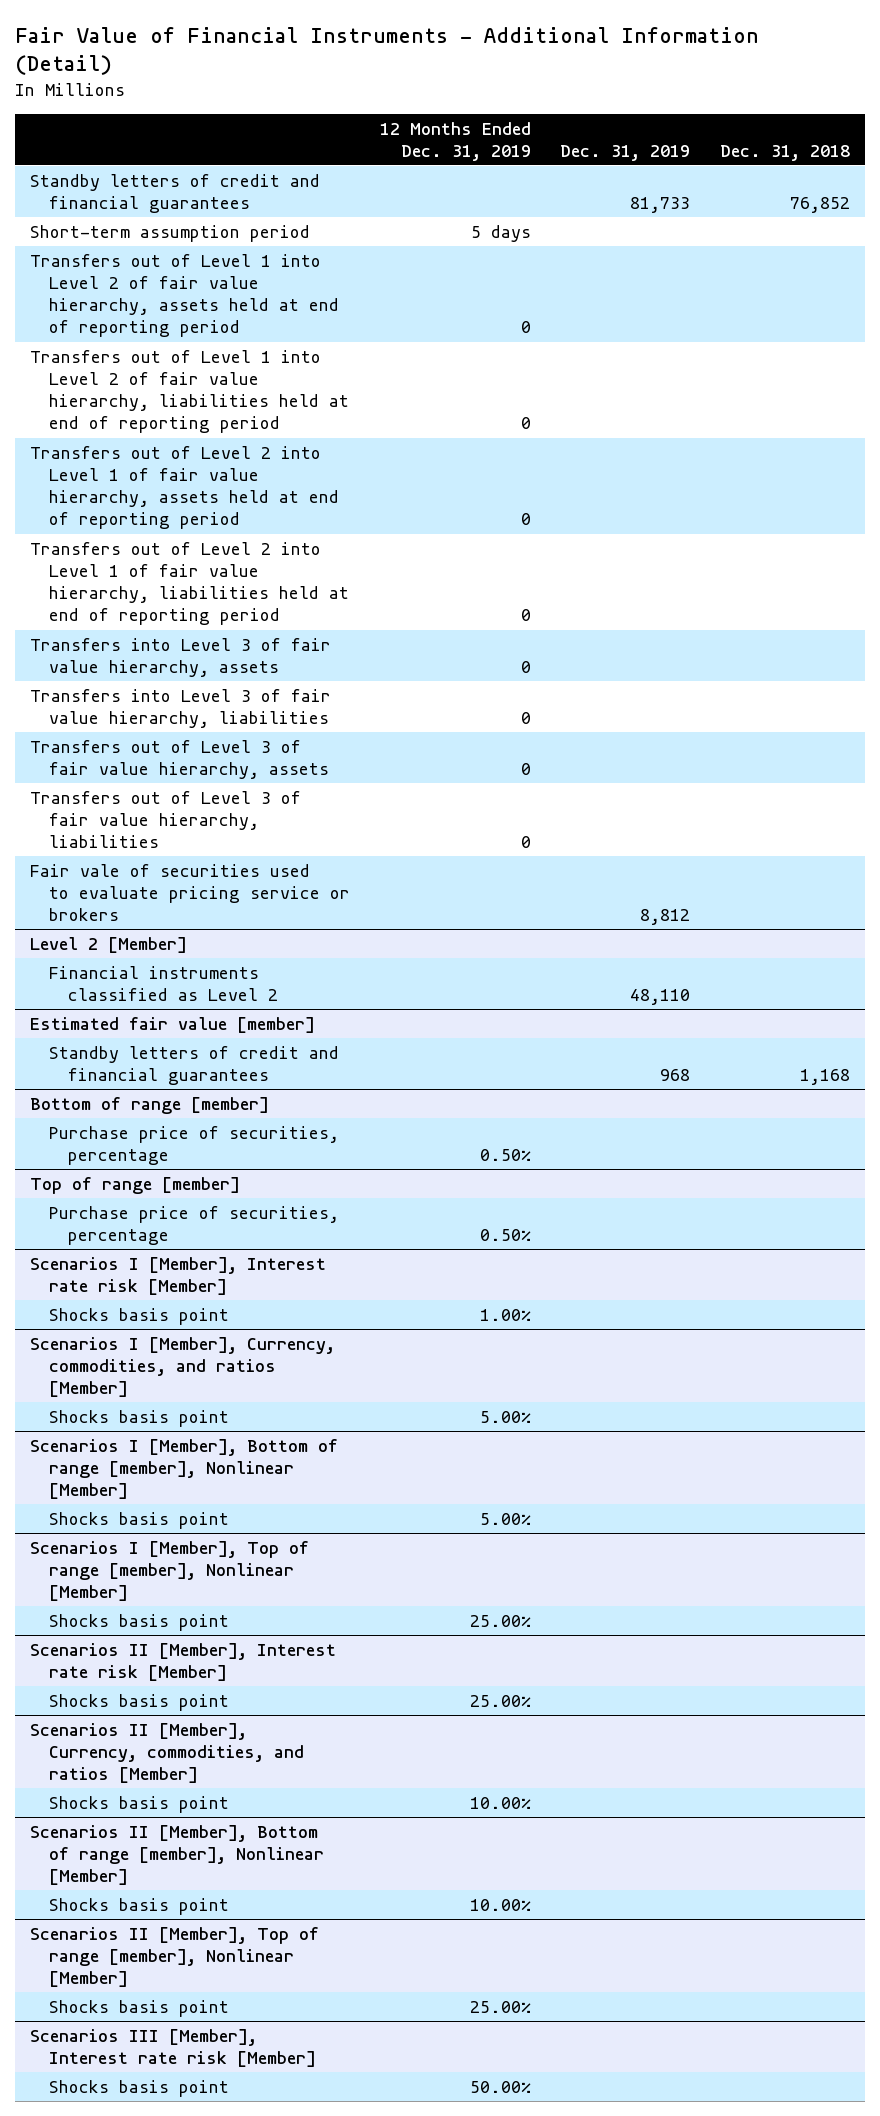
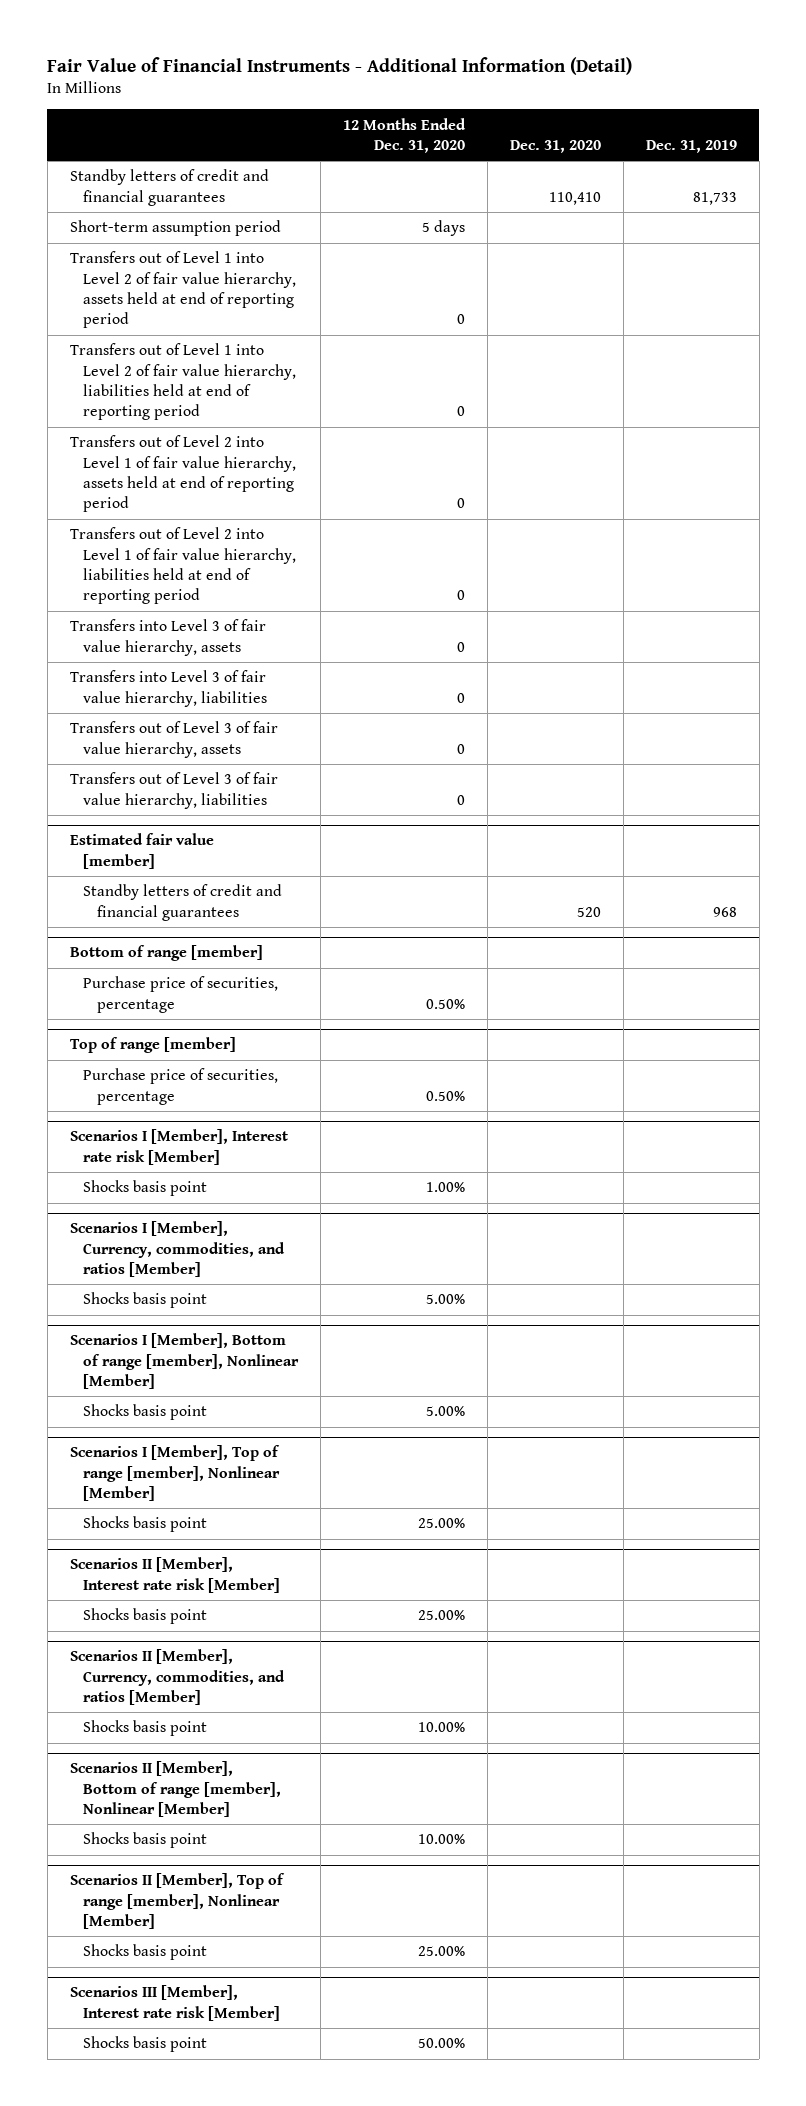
- | 12 Months Ended Dec. 31, 2019 | Dec. 31, 2019 | Dec. 31, 2018
+ | 12 Months Ended Dec. 31, 2020 | Dec. 31, 2020 | Dec. 31, 2019
- Fair vale of securities used to evaluate pricing service or brokers | | 8,812 |
- Level 2 [Member]
- Financial instruments classified as Level 2 | | 48,110 |

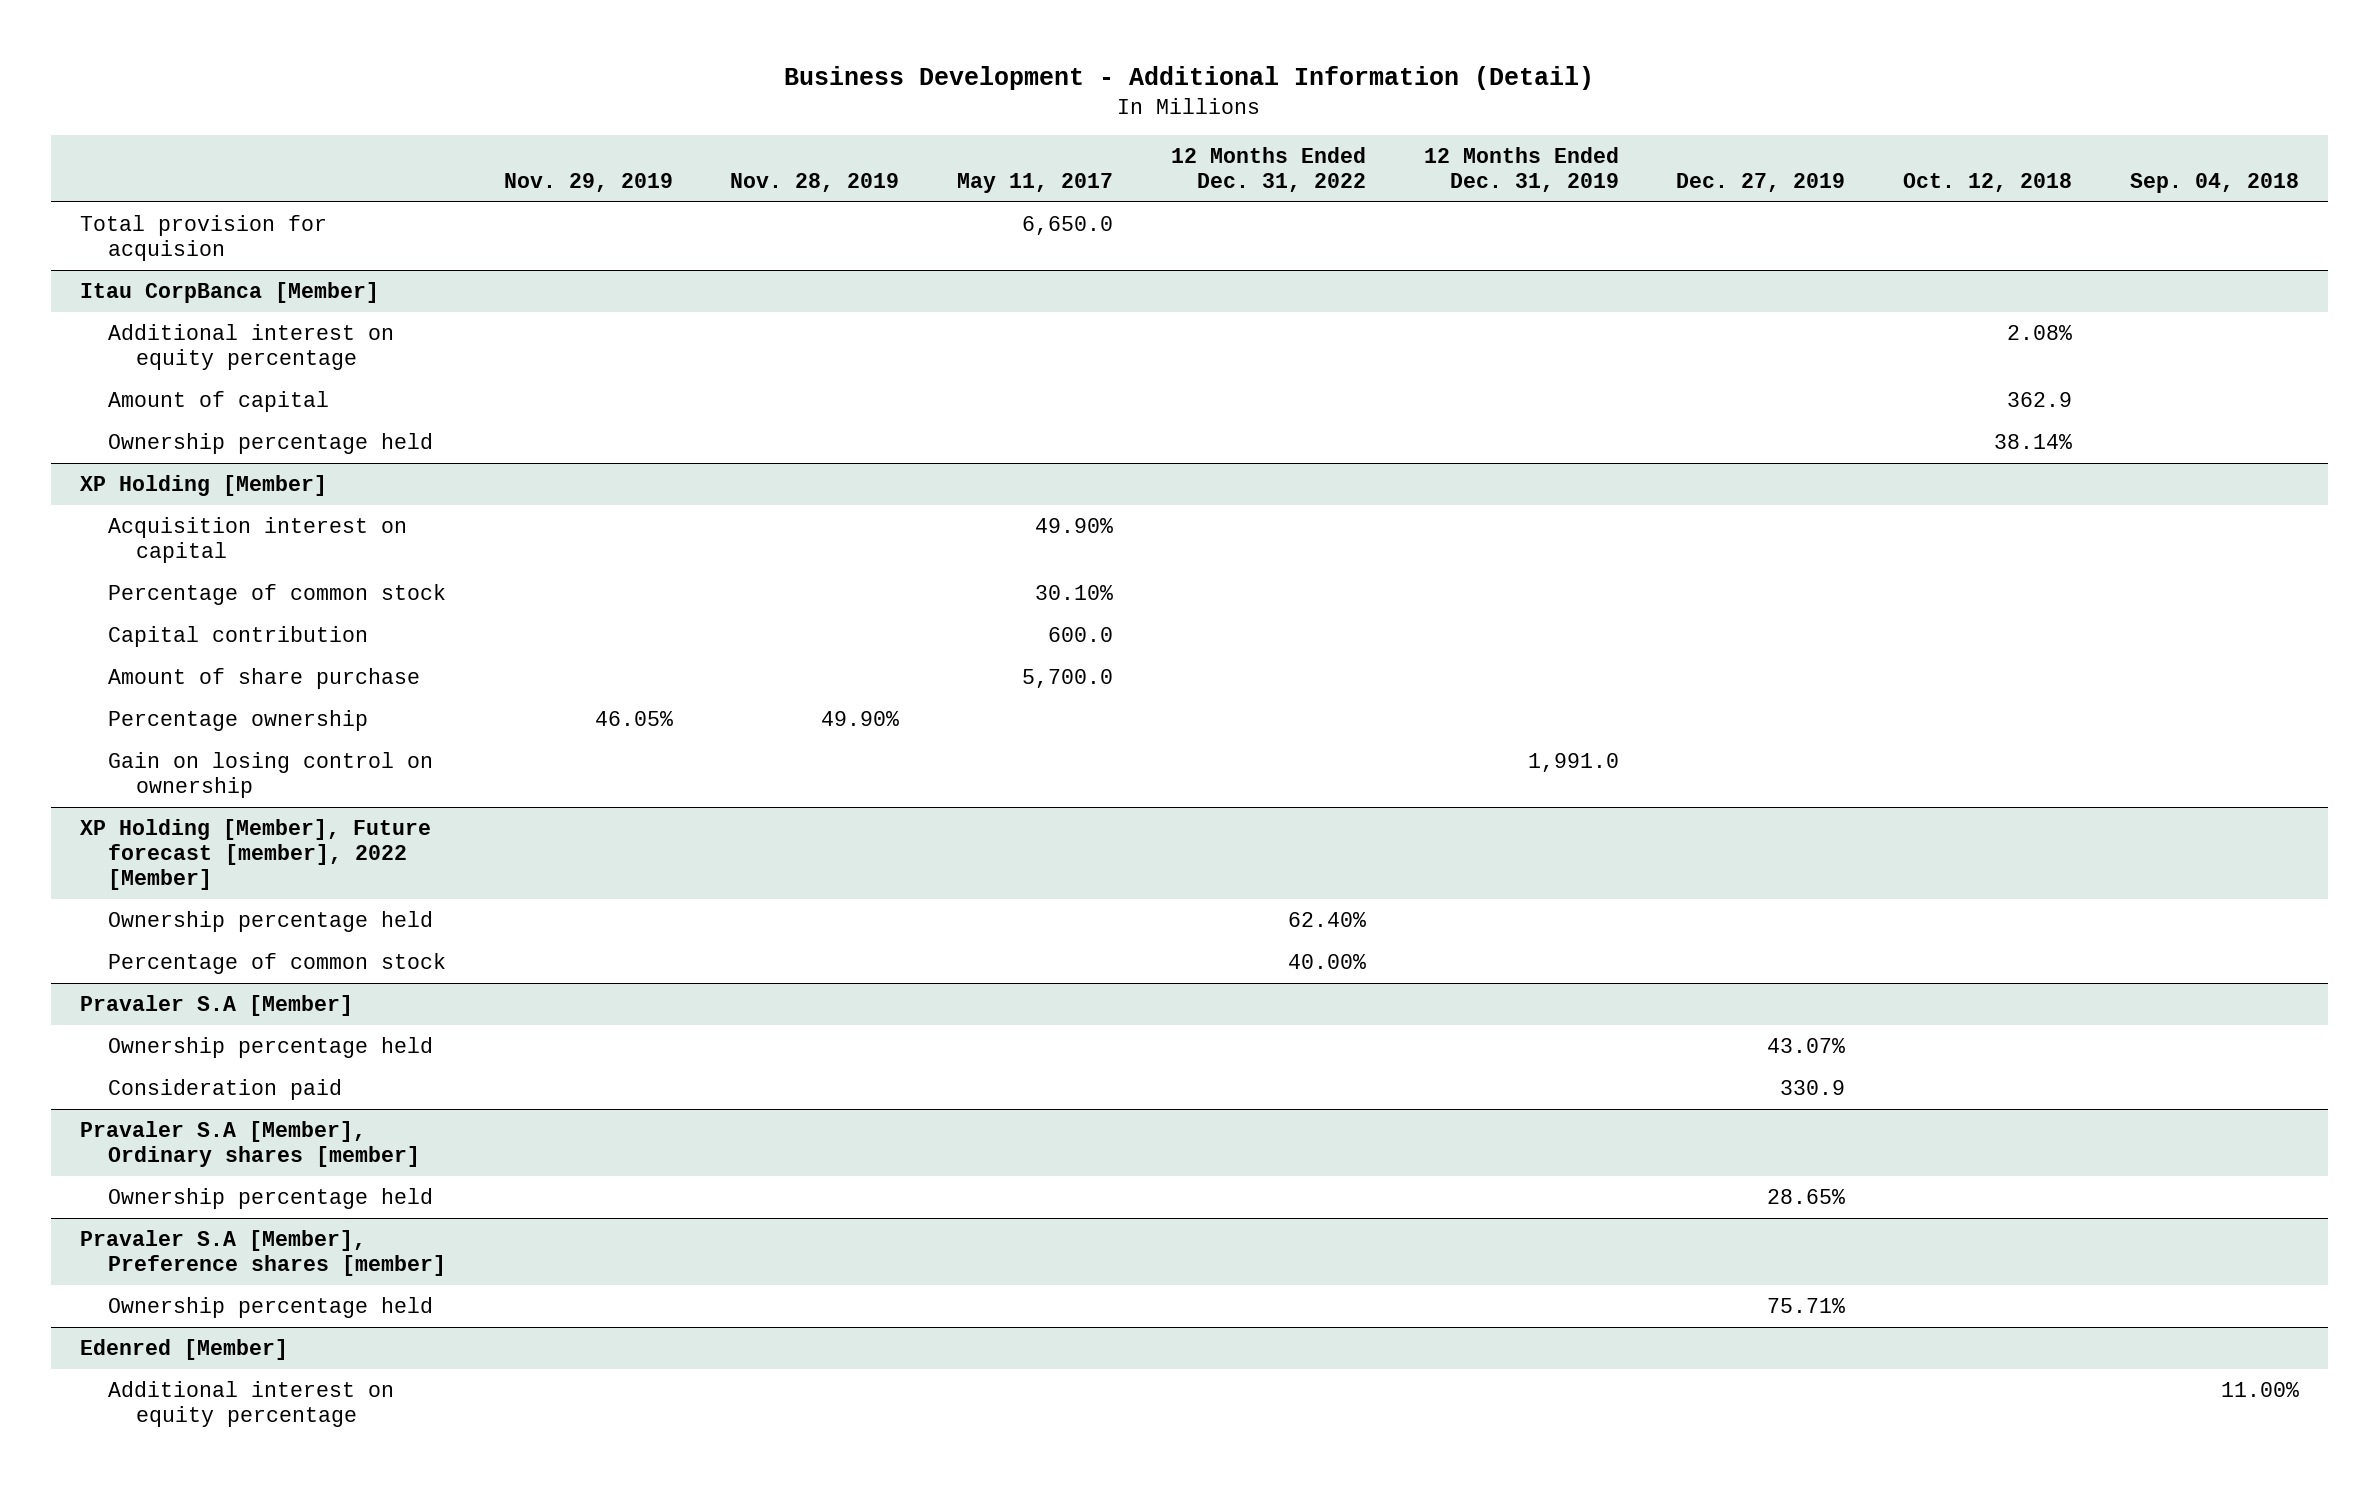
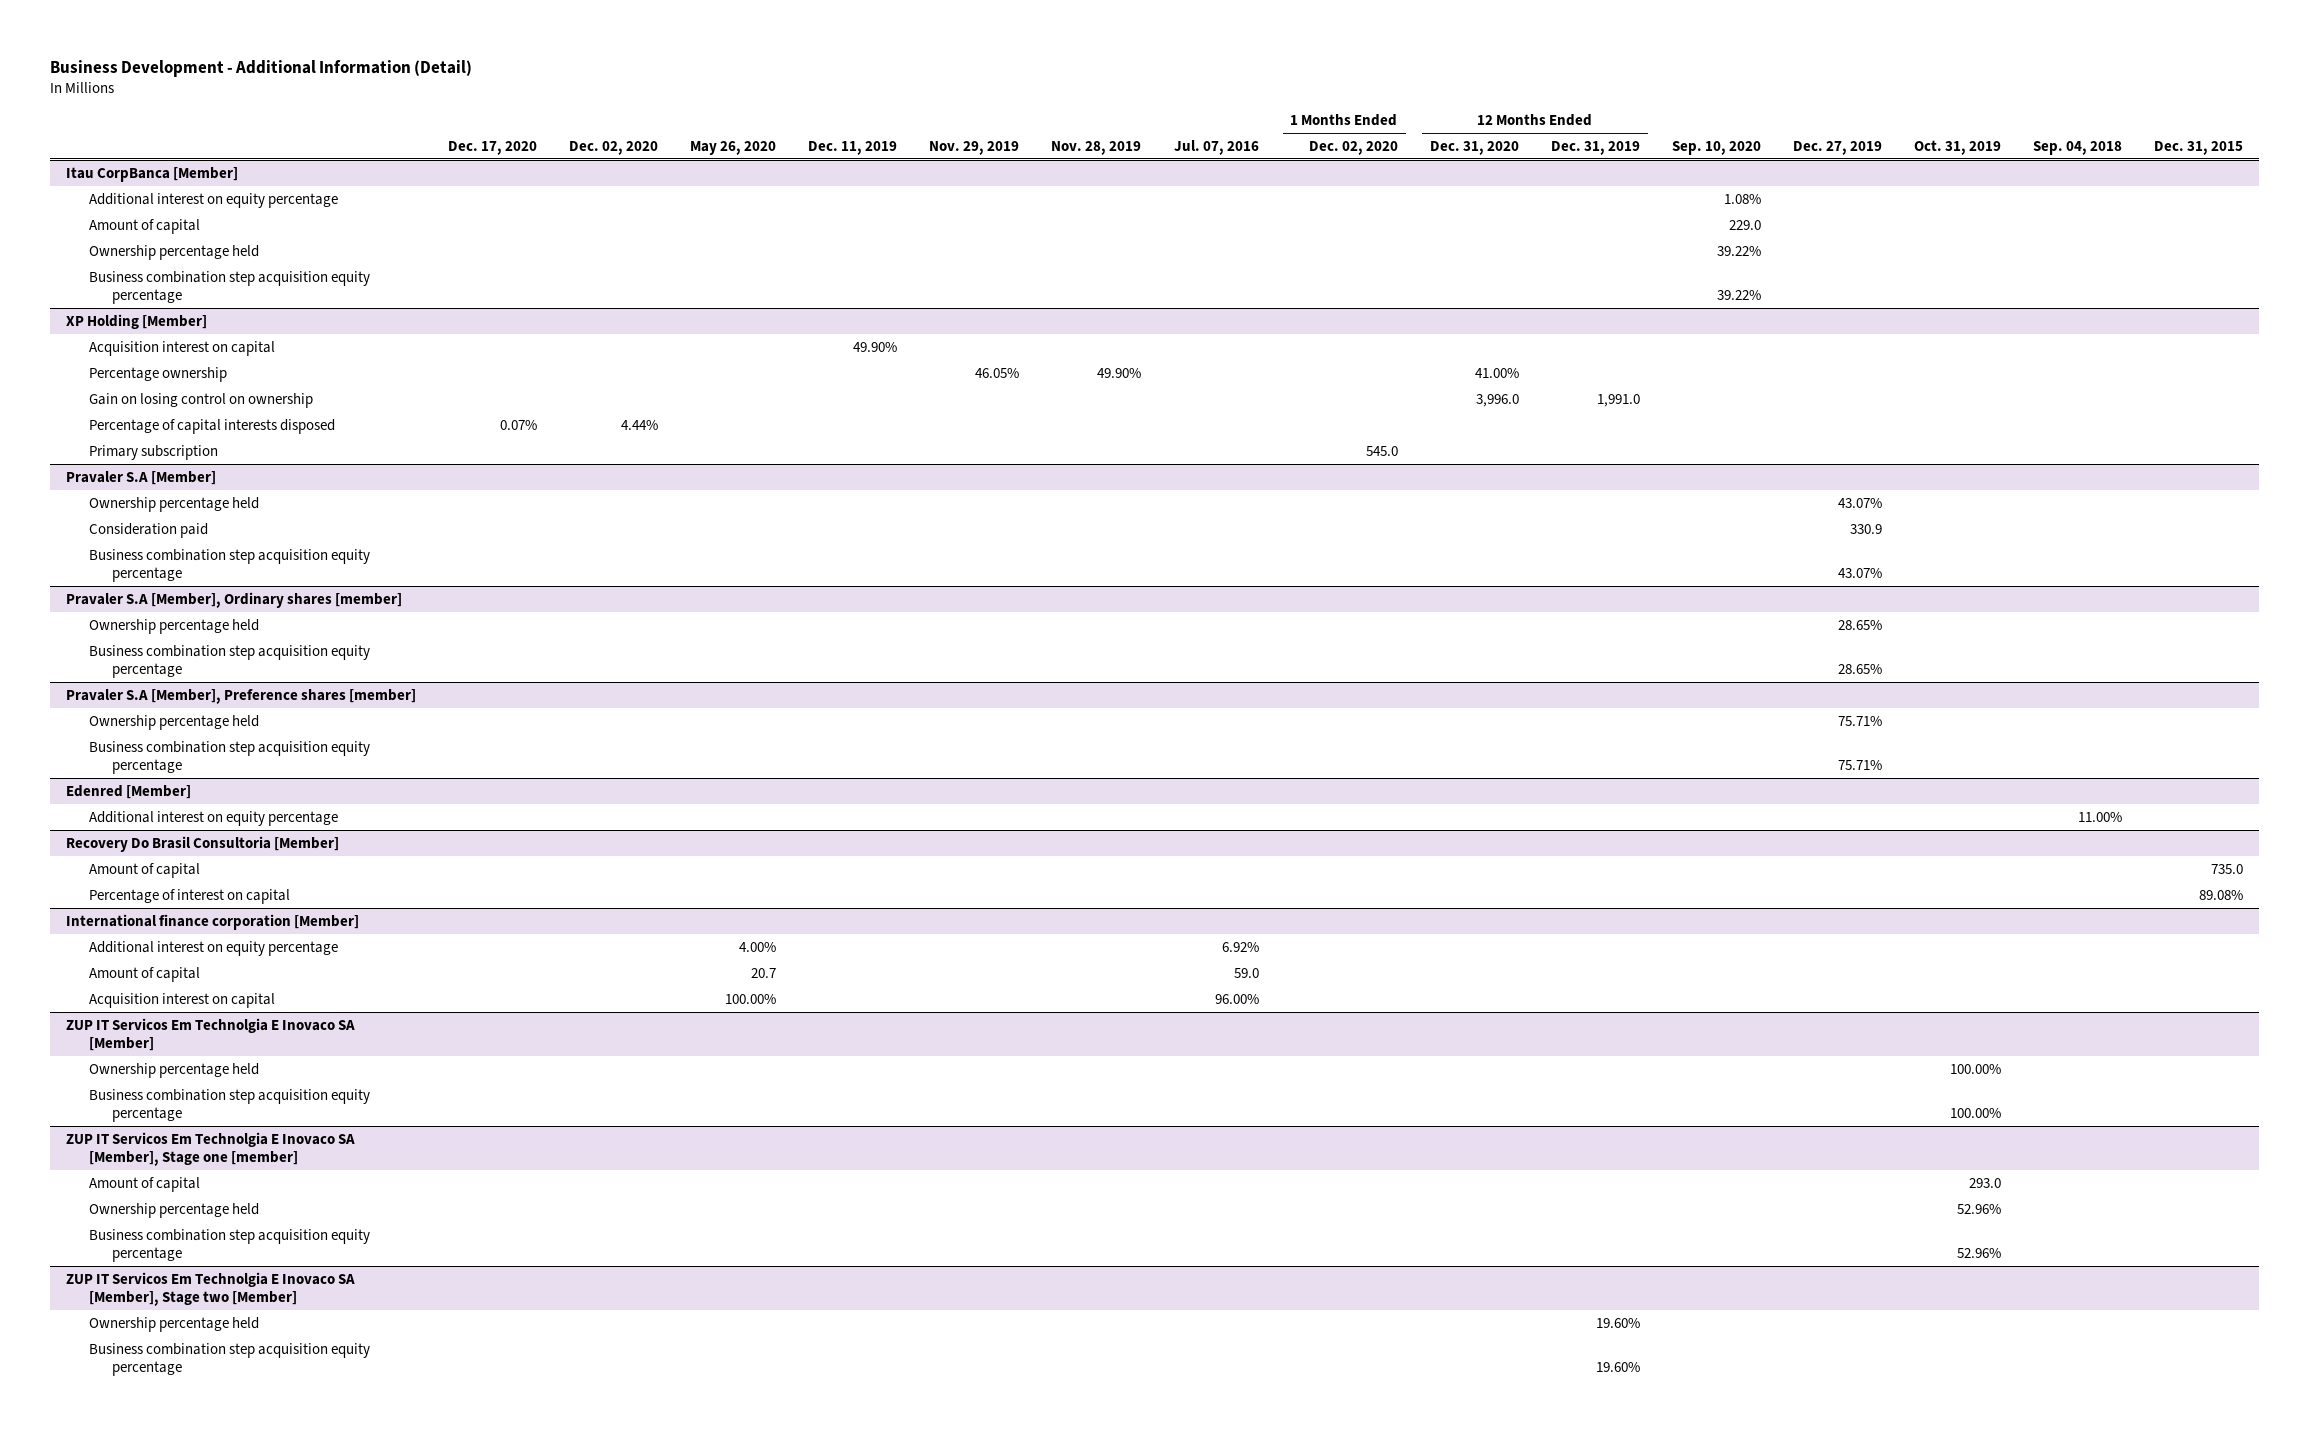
- | Nov. 29, 2019 | Nov. 28, 2019 | May 11, 2017 | 12 Months Ended Dec. 31, 2022 | 12 Months Ended Dec. 31, 2019 | Dec. 27, 2019 | Oct. 12, 2018 | Sep. 04, 2018
+ | Dec. 17, 2020 | Dec. 02, 2020 | May 26, 2020 | Dec. 11, 2019 | Nov. 29, 2019 | Nov. 28, 2019 | Jul. 07, 2016 | 1 Months Ended Dec. 02, 2020 | 12 Months Ended Dec. 31, 2020 | 12 Months Ended Dec. 31, 2019 | Sep. 10, 2020 | Dec. 27, 2019 | Oct. 31, 2019 | Sep. 04, 2018 | Dec. 31, 2015
- Total provision for acquision | | | 6,650.0 | | | | |
@ Itau CorpBanca [Member]
+ Business combination step acquisition equity percentage | | | | | | | | | | | 39.22% | | | |
@ XP Holding [Member]
- Percentage of common stock | | | 30.10% | | | | |
- Capital contribution | | | 600.0 | | | | |
- Amount of share purchase | | | 5,700.0 | | | | |
- XP Holding [Member], Future forecast [member], 2022 [Member]
- Ownership percentage held | | | | 62.40% | | | |
- Percentage of common stock | | | | 40.00% | | | |
@ XP Holding [Member]
+ Percentage of capital interests disposed | 0.07% | 4.44% | | | | | | | | | | | | |
+ Primary subscription | | | | | | | | 545.0 | | | | | | |
@ Pravaler S.A [Member]
+ Business combination step acquisition equity percentage | | | | | | | | | | | | 43.07% | | |
@ Pravaler S.A [Member], Ordinary shares [member]
+ Business combination step acquisition equity percentage | | | | | | | | | | | | 28.65% | | |
@ Pravaler S.A [Member], Preference shares [member]
+ Business combination step acquisition equity percentage | | | | | | | | | | | | 75.71% | | |
+ Recovery Do Brasil Consultoria [Member]
+ Amount of capital | | | | | | | | | | | | | | | 735.0
+ Percentage of interest on capital | | | | | | | | | | | | | | | 89.08%
+ International finance corporation [Member]
+ Additional interest on equity percentage | | | 4.00% | | | | 6.92% | | | | | | | |
+ Amount of capital | | | 20.7 | | | | 59.0 | | | | | | | |
+ Acquisition interest on capital | | | 100.00% | | | | 96.00% | | | | | | | |
+ ZUP IT Servicos Em Technolgia E Inovaco SA [Member]
+ Ownership percentage held | | | | | | | | | | | | | 100.00% | |
+ Business combination step acquisition equity percentage | | | | | | | | | | | | | 100.00% | |
+ ZUP IT Servicos Em Technolgia E Inovaco SA [Member], Stage one [member]
+ Amount of capital | | | | | | | | | | | | | 293.0 | |
+ Ownership percentage held | | | | | | | | | | | | | 52.96% | |
+ Business combination step acquisition equity percentage | | | | | | | | | | | | | 52.96% | |
+ ZUP IT Servicos Em Technolgia E Inovaco SA [Member], Stage two [Member]
+ Ownership percentage held | | | | | | | | | | 19.60% | | | | |
+ Business combination step acquisition equity percentage | | | | | | | | | | 19.60% | | | | |

